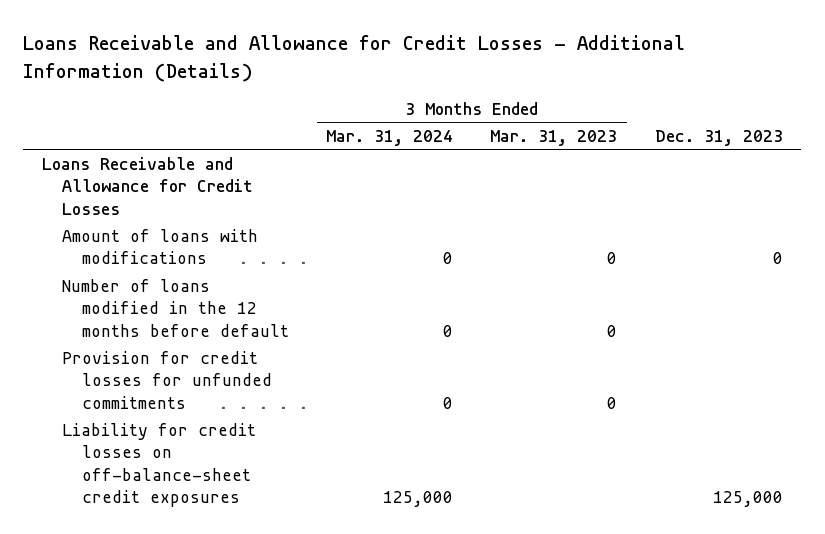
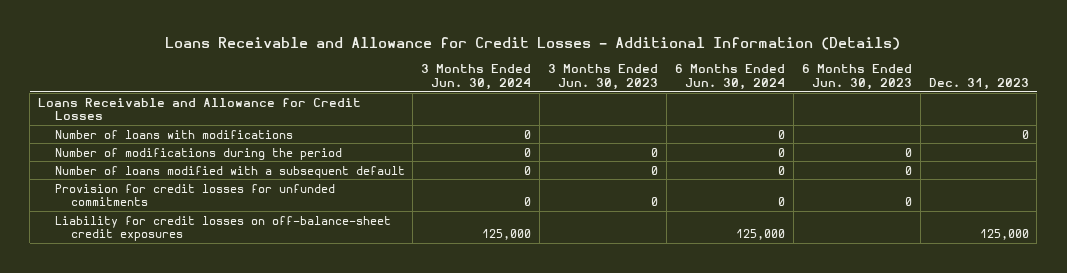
- | 3 Months Ended Mar. 31, 2024 | 3 Months Ended Mar. 31, 2023 | Dec. 31, 2023
+ | 3 Months Ended Jun. 30, 2024 | 3 Months Ended Jun. 30, 2023 | 6 Months Ended Jun. 30, 2024 | 6 Months Ended Jun. 30, 2023 | Dec. 31, 2023
- Amount of loans with modifications | 0 | 0 | 0
- Number of loans modified in the 12 months before default | 0 | 0 |
+ Number of loans with modifications | 0 | | 0 | | 0
+ Number of modifications during the period | 0 | 0 | 0 | 0 |
+ Number of loans modified with a subsequent default | 0 | 0 | 0 | 0 |

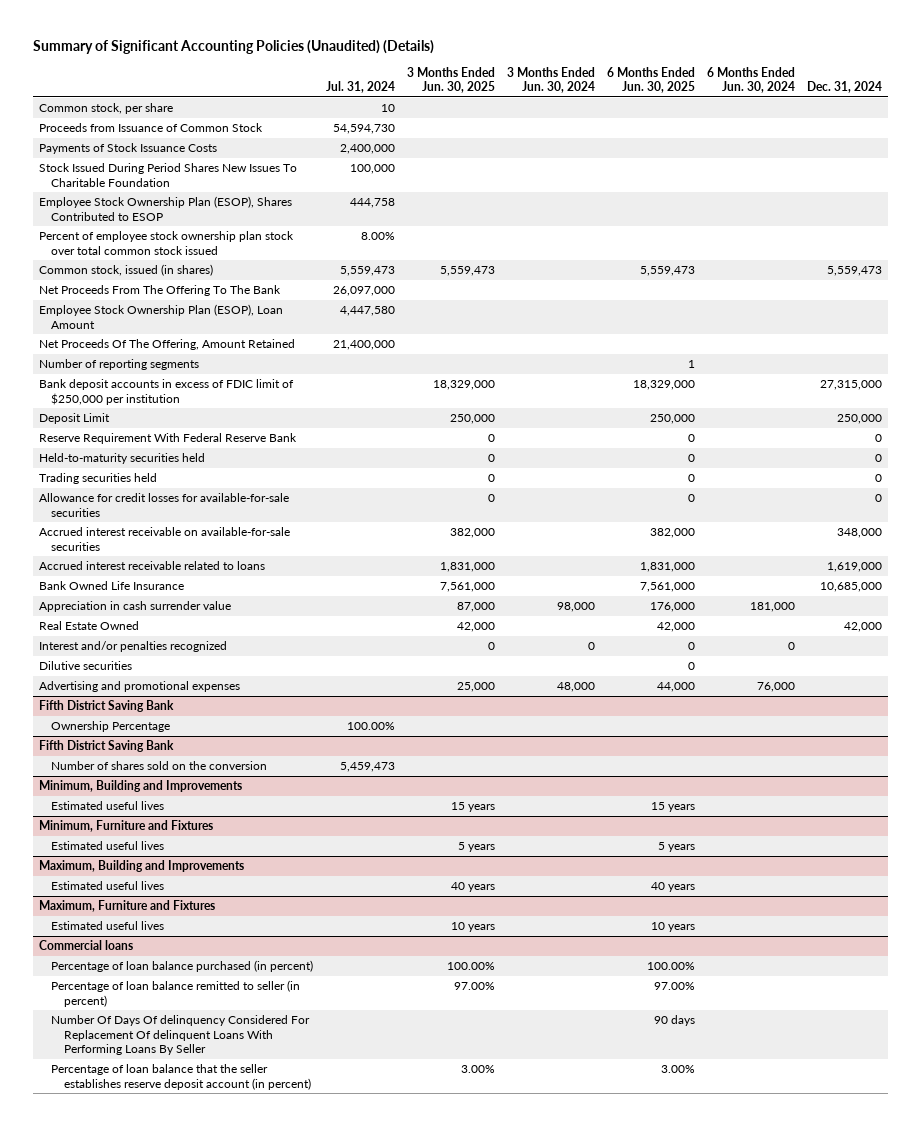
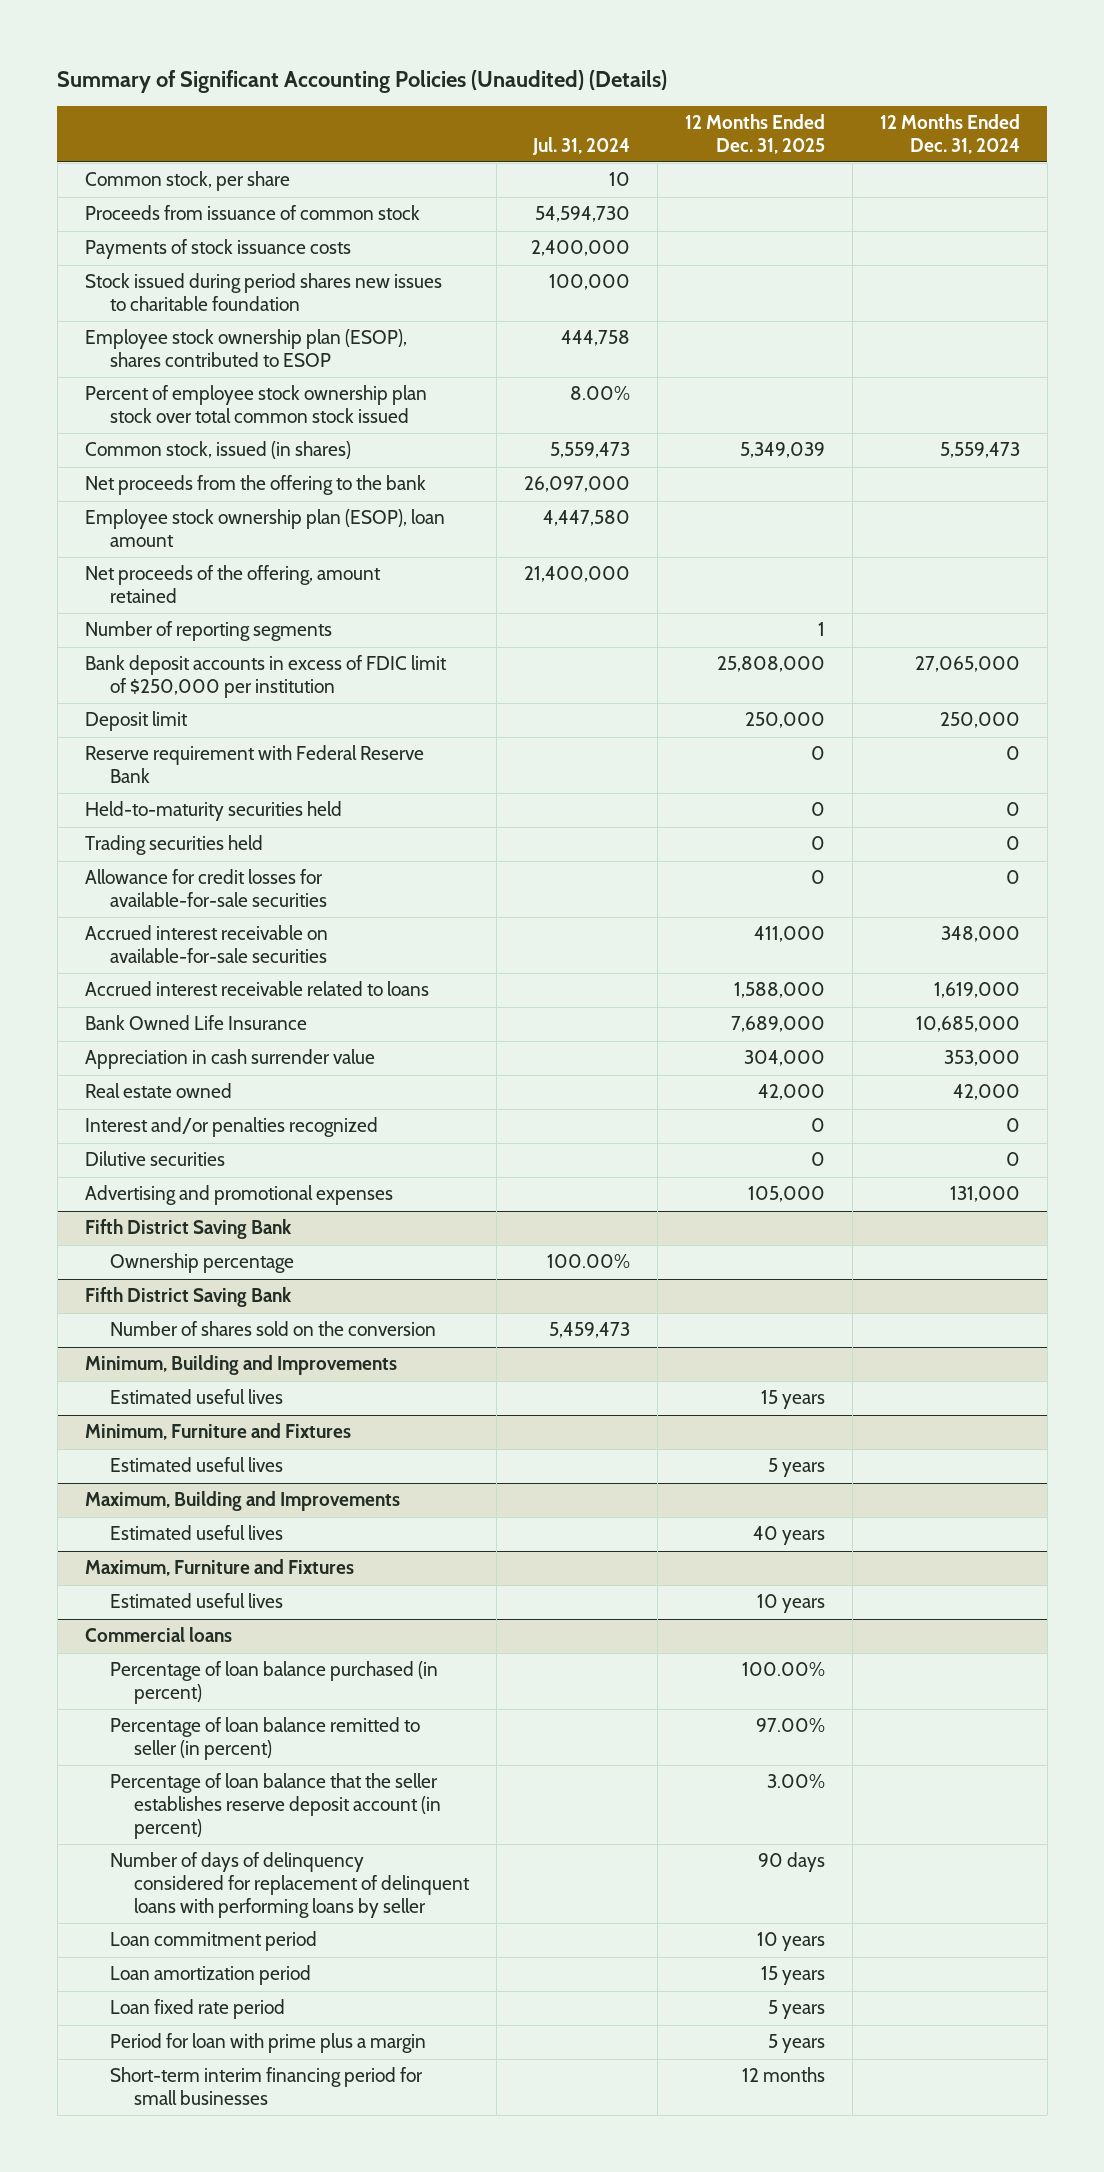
- | Jul. 31, 2024 | 3 Months Ended Jun. 30, 2025 | 3 Months Ended Jun. 30, 2024 | 6 Months Ended Jun. 30, 2025 | 6 Months Ended Jun. 30, 2024 | Dec. 31, 2024
+ | Jul. 31, 2024 | 12 Months Ended Dec. 31, 2025 | 12 Months Ended Dec. 31, 2024
- Proceeds from Issuance of Common Stock | 54,594,730 | | | | |
- Payments of Stock Issuance Costs | 2,400,000 | | | | |
- Stock Issued During Period Shares New Issues To Charitable Foundation | 100,000 | | | | |
- Employee Stock Ownership Plan (ESOP), Shares Contributed to ESOP | 444,758 | | | | |
+ Proceeds from issuance of common stock | 54,594,730 | |
+ Payments of stock issuance costs | 2,400,000 | |
+ Stock issued during period shares new issues to charitable foundation | 100,000 | |
+ Employee stock ownership plan (ESOP), shares contributed to ESOP | 444,758 | |
- Net Proceeds From The Offering To The Bank | 26,097,000 | | | | |
- Employee Stock Ownership Plan (ESOP), Loan Amount | 4,447,580 | | | | |
- Net Proceeds Of The Offering, Amount Retained | 21,400,000 | | | | |
+ Net proceeds from the offering to the bank | 26,097,000 | |
+ Employee stock ownership plan (ESOP), loan amount | 4,447,580 | |
+ Net proceeds of the offering, amount retained | 21,400,000 | |
- Deposit Limit | | 250,000 | | 250,000 | | 250,000
- Reserve Requirement With Federal Reserve Bank | | 0 | | 0 | | 0
+ Deposit limit | | 250,000 | 250,000
+ Reserve requirement with Federal Reserve Bank | | 0 | 0
- Real Estate Owned | | 42,000 | | 42,000 | | 42,000
+ Real estate owned | | 42,000 | 42,000
@ Fifth District Saving Bank
- Ownership Percentage | 100.00% | | | | |
+ Ownership percentage | 100.00% | |
@ Commercial loans
- Number Of Days Of delinquency Considered For Replacement Of delinquent Loans With Performing Loans By Seller | | | | 90 days | |
+ Number of days of delinquency considered for replacement of delinquent loans with performing loans by seller | | 90 days |
+ Loan commitment period | | 10 years |
+ Loan amortization period | | 15 years |
+ Loan fixed rate period | | 5 years |
+ Period for loan with prime plus a margin | | 5 years |
+ Short-term interim financing period for small businesses | | 12 months |

